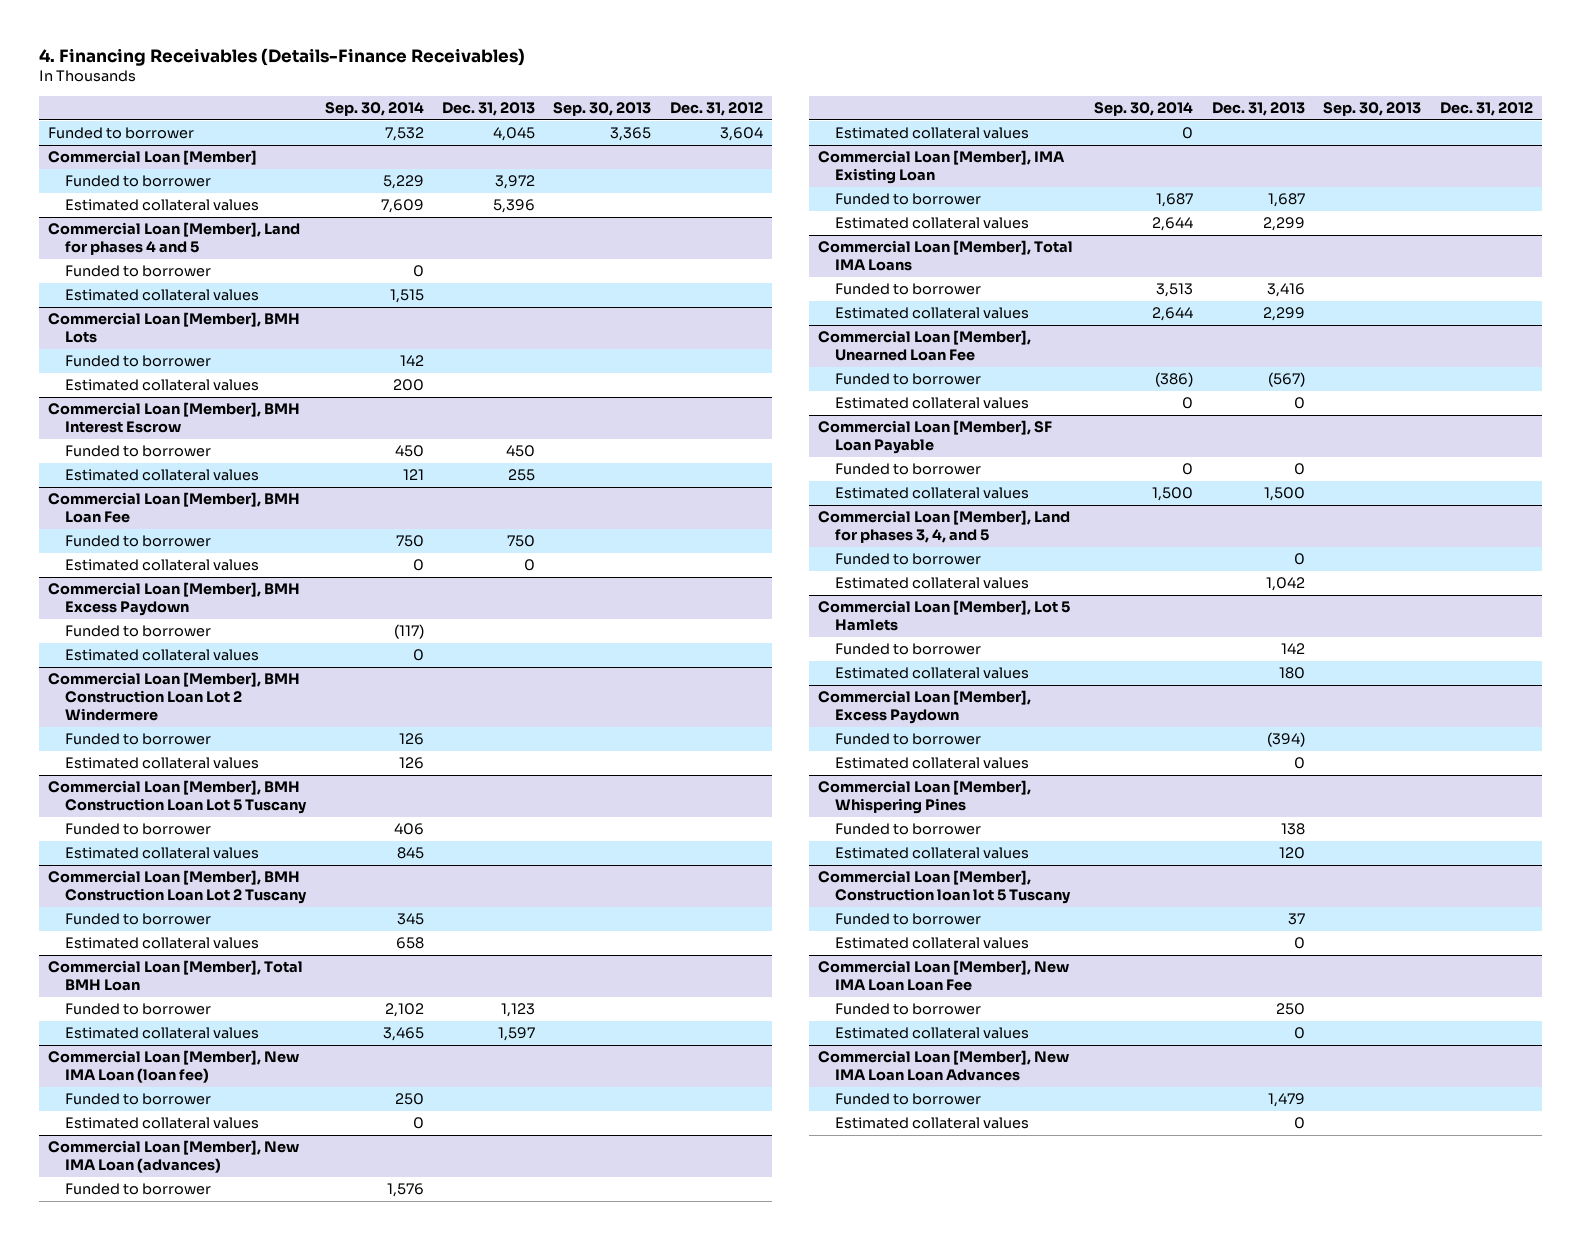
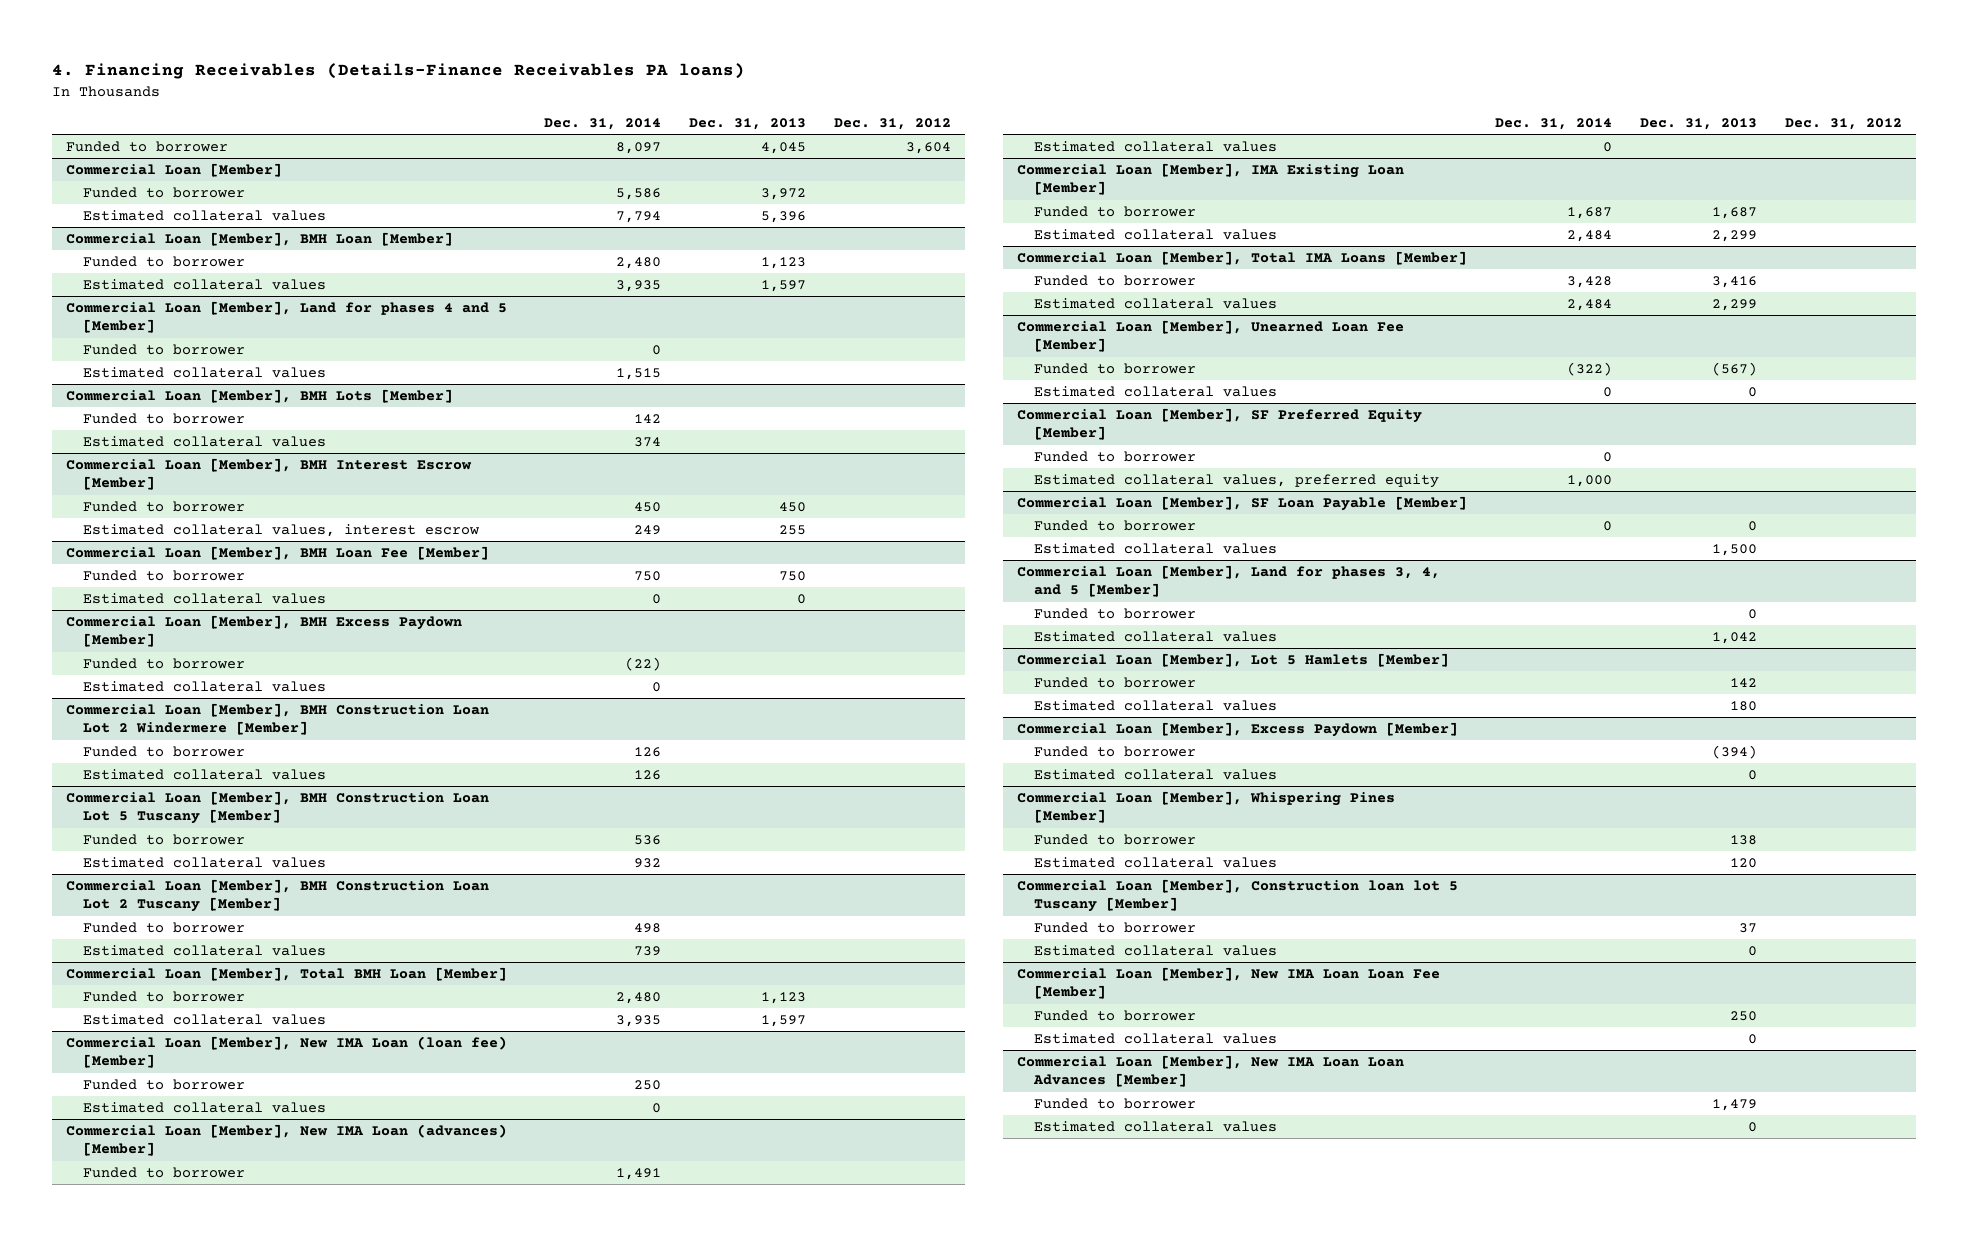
- 4. Financing Receivables (Details-Finance Receivables)
+ 4. Financing Receivables (Details-Finance Receivables PA loans)
- | Sep. 30, 2014 | Dec. 31, 2013 | Sep. 30, 2013 | Dec. 31, 2012
+ | Dec. 31, 2014 | Dec. 31, 2013 | Dec. 31, 2012
- Commercial Loan [Member], Land for phases 4 and 5
+ Commercial Loan [Member], BMH Loan [Member]
+ Funded to borrower | 2,480 | 1,123 |
+ Estimated collateral values | 3,935 | 1,597 |
+ Commercial Loan [Member], Land for phases 4 and 5 [Member]
- Commercial Loan [Member], BMH Lots
+ Commercial Loan [Member], BMH Lots [Member]
- Commercial Loan [Member], BMH Interest Escrow
+ Commercial Loan [Member], BMH Interest Escrow [Member]
- Estimated collateral values | 121 | 255 | |
- Commercial Loan [Member], BMH Loan Fee
+ Estimated collateral values, interest escrow | 249 | 255 |
+ Commercial Loan [Member], BMH Loan Fee [Member]
- Commercial Loan [Member], BMH Excess Paydown
+ Commercial Loan [Member], BMH Excess Paydown [Member]
- Commercial Loan [Member], BMH Construction Loan Lot 2 Windermere
+ Commercial Loan [Member], BMH Construction Loan Lot 2 Windermere [Member]
- Commercial Loan [Member], BMH Construction Loan Lot 5 Tuscany
+ Commercial Loan [Member], BMH Construction Loan Lot 5 Tuscany [Member]
- Commercial Loan [Member], BMH Construction Loan Lot 2 Tuscany
+ Commercial Loan [Member], BMH Construction Loan Lot 2 Tuscany [Member]
- Commercial Loan [Member], Total BMH Loan
+ Commercial Loan [Member], Total BMH Loan [Member]
- Commercial Loan [Member], New IMA Loan (loan fee)
+ Commercial Loan [Member], New IMA Loan (loan fee) [Member]
- Commercial Loan [Member], New IMA Loan (advances)
+ Commercial Loan [Member], New IMA Loan (advances) [Member]
- Commercial Loan [Member], IMA Existing Loan
+ Commercial Loan [Member], IMA Existing Loan [Member]
- Commercial Loan [Member], Total IMA Loans
+ Commercial Loan [Member], Total IMA Loans [Member]
- Commercial Loan [Member], Unearned Loan Fee
+ Commercial Loan [Member], Unearned Loan Fee [Member]
- Commercial Loan [Member], SF Loan Payable
+ Commercial Loan [Member], SF Preferred Equity [Member]
+ Funded to borrower | 0 | |
+ Estimated collateral values, preferred equity | 1,000 | |
+ Commercial Loan [Member], SF Loan Payable [Member]
- Commercial Loan [Member], Land for phases 3, 4, and 5
+ Commercial Loan [Member], Land for phases 3, 4, and 5 [Member]
- Commercial Loan [Member], Lot 5 Hamlets
+ Commercial Loan [Member], Lot 5 Hamlets [Member]
- Commercial Loan [Member], Excess Paydown
+ Commercial Loan [Member], Excess Paydown [Member]
- Commercial Loan [Member], Whispering Pines
+ Commercial Loan [Member], Whispering Pines [Member]
- Commercial Loan [Member], Construction loan lot 5 Tuscany
+ Commercial Loan [Member], Construction loan lot 5 Tuscany [Member]
- Commercial Loan [Member], New IMA Loan Loan Fee
+ Commercial Loan [Member], New IMA Loan Loan Fee [Member]
- Commercial Loan [Member], New IMA Loan Loan Advances
+ Commercial Loan [Member], New IMA Loan Loan Advances [Member]

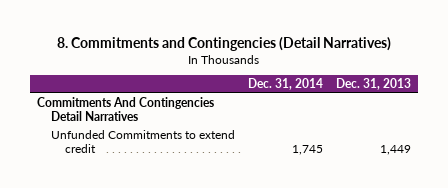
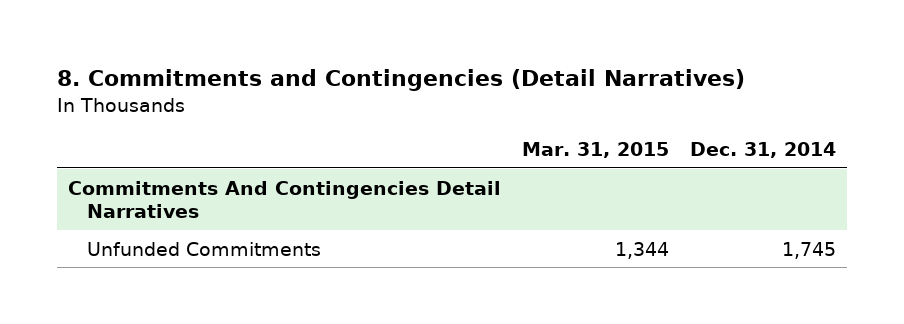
- | Dec. 31, 2014 | Dec. 31, 2013
+ | Mar. 31, 2015 | Dec. 31, 2014
- Unfunded Commitments to extend credit | 1,745 | 1,449
+ Unfunded Commitments | 1,344 | 1,745

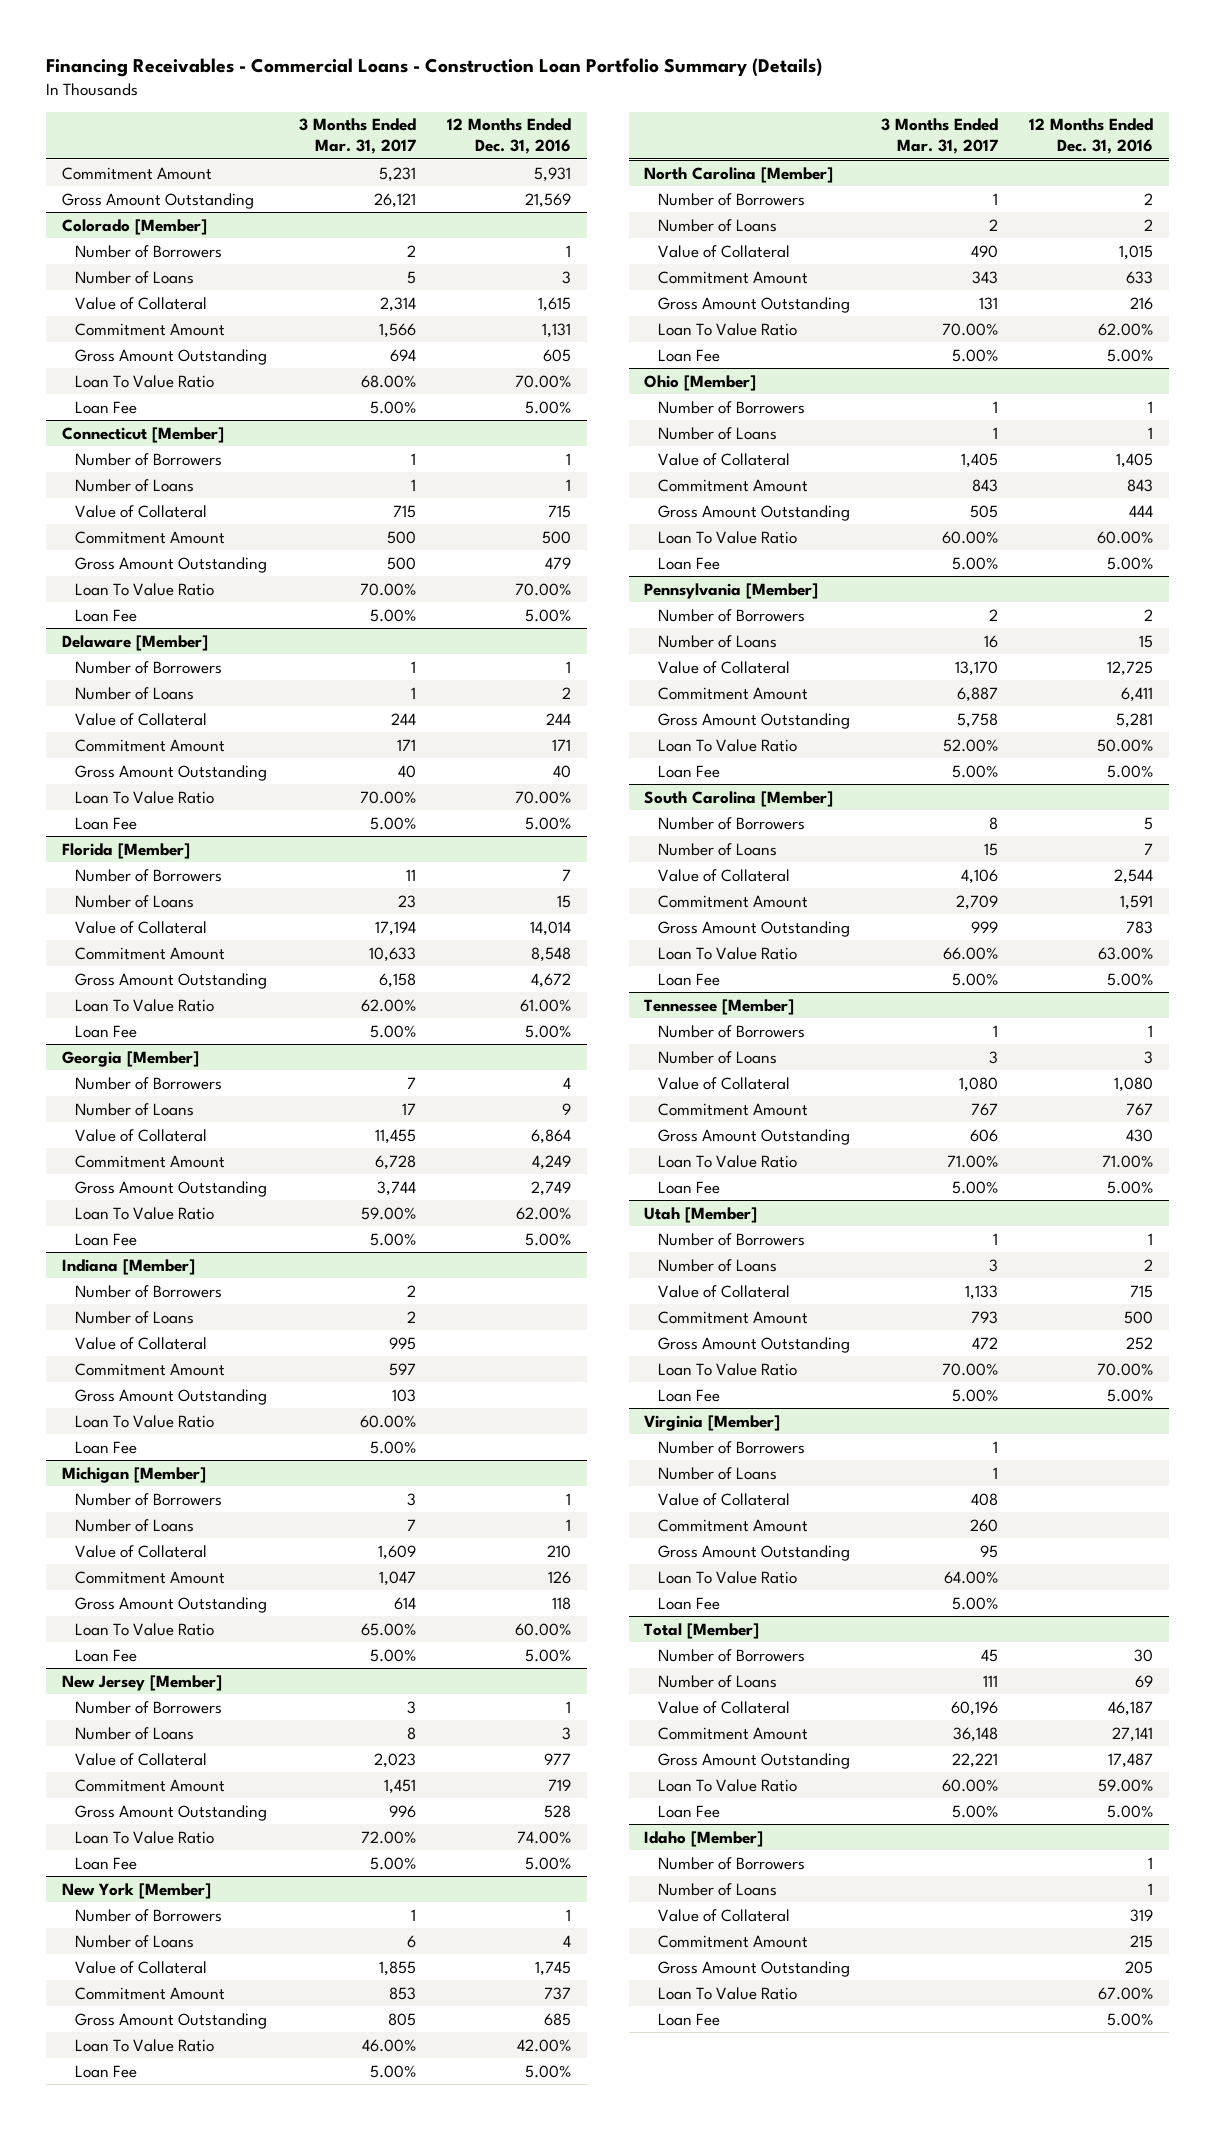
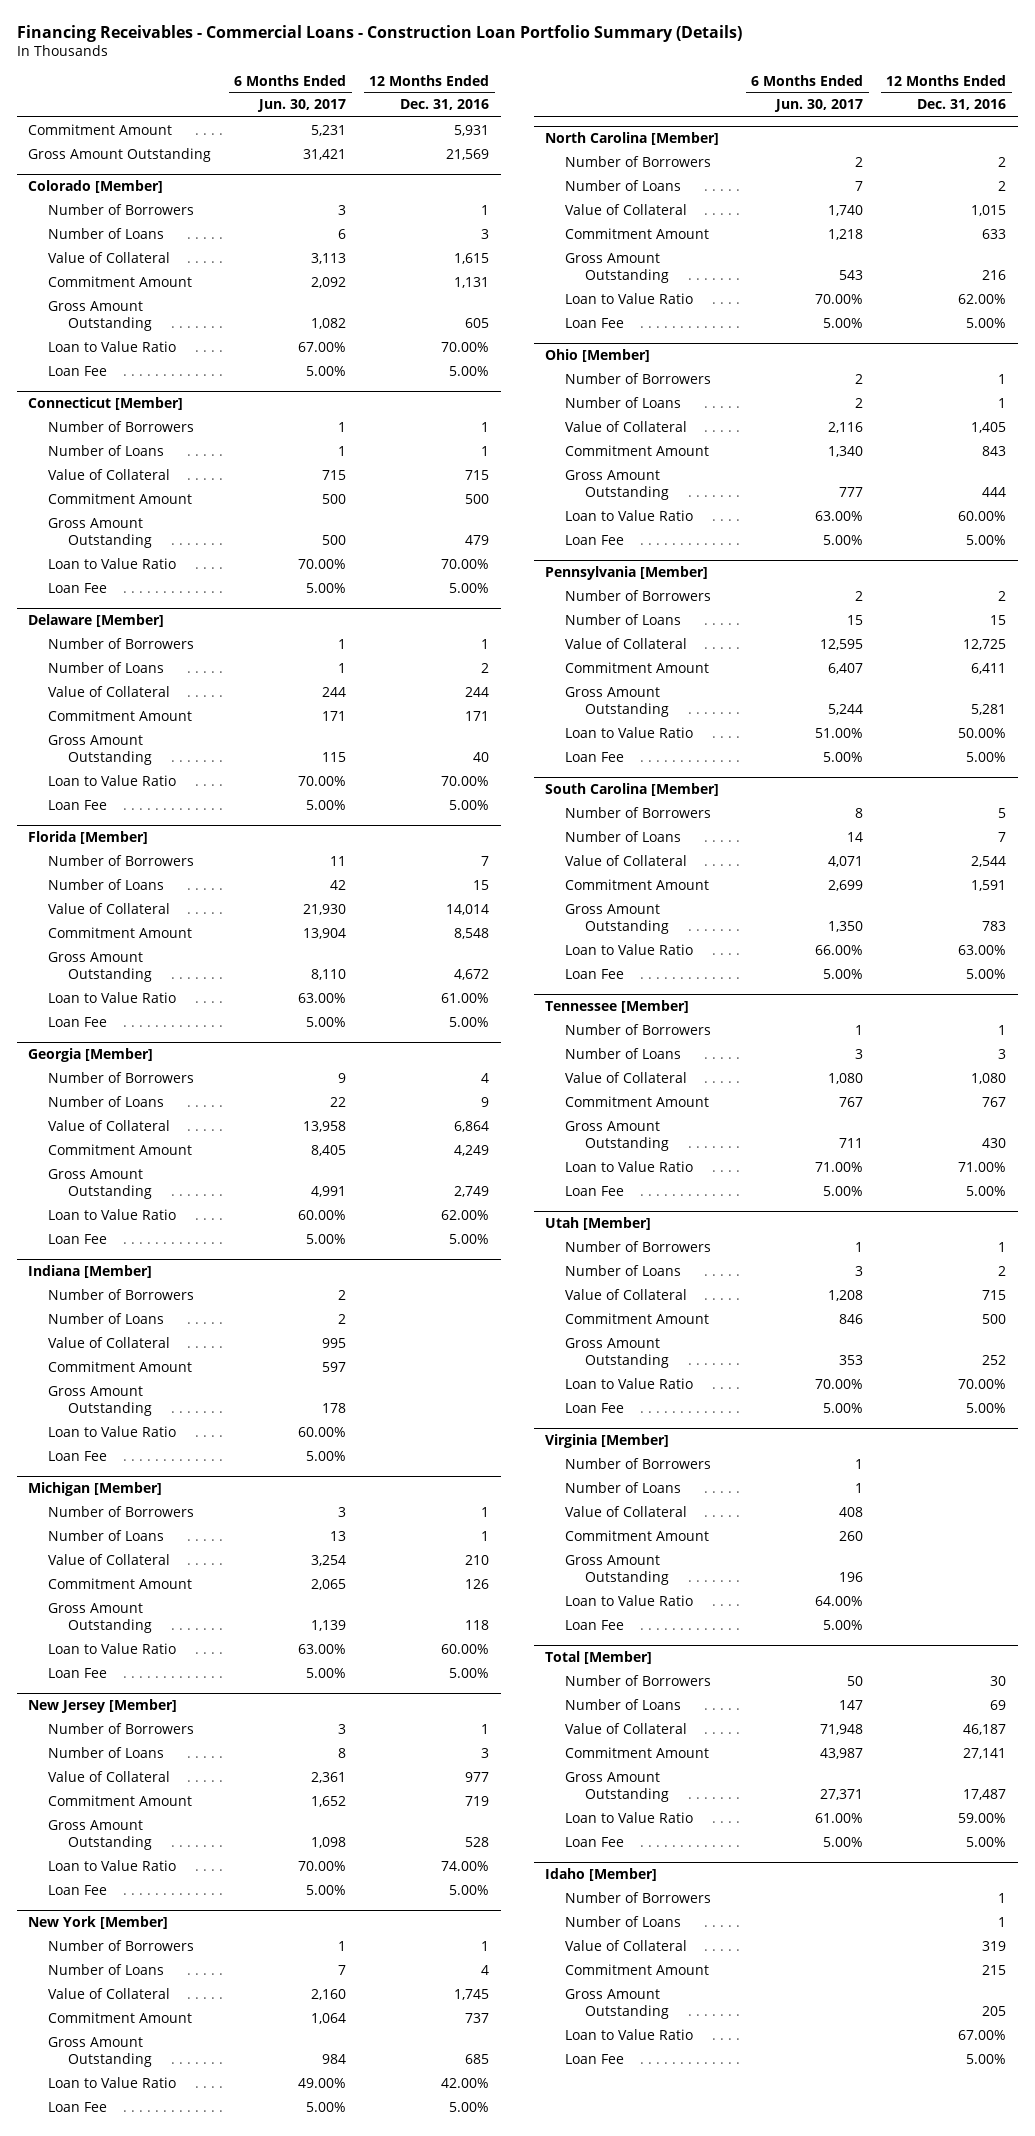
- | 3 Months Ended Mar. 31, 2017 | 12 Months Ended Dec. 31, 2016
+ | 6 Months Ended Jun. 30, 2017 | 12 Months Ended Dec. 31, 2016
@ Colorado [Member]
- Loan To Value Ratio | 68.00% | 70.00%
+ Loan to Value Ratio | 67.00% | 70.00%
@ Connecticut [Member]
- Loan To Value Ratio | 70.00% | 70.00%
+ Loan to Value Ratio | 70.00% | 70.00%
@ Delaware [Member]
- Loan To Value Ratio | 70.00% | 70.00%
+ Loan to Value Ratio | 70.00% | 70.00%
@ Florida [Member]
- Loan To Value Ratio | 62.00% | 61.00%
+ Loan to Value Ratio | 63.00% | 61.00%
@ Georgia [Member]
- Loan To Value Ratio | 59.00% | 62.00%
+ Loan to Value Ratio | 60.00% | 62.00%
@ Indiana [Member]
- Loan To Value Ratio | 60.00% |
+ Loan to Value Ratio | 60.00% |
@ Michigan [Member]
- Loan To Value Ratio | 65.00% | 60.00%
+ Loan to Value Ratio | 63.00% | 60.00%
@ New Jersey [Member]
- Loan To Value Ratio | 72.00% | 74.00%
+ Loan to Value Ratio | 70.00% | 74.00%
@ New York [Member]
- Loan To Value Ratio | 46.00% | 42.00%
+ Loan to Value Ratio | 49.00% | 42.00%
@ North Carolina [Member]
- Loan To Value Ratio | 70.00% | 62.00%
+ Loan to Value Ratio | 70.00% | 62.00%
@ Ohio [Member]
- Loan To Value Ratio | 60.00% | 60.00%
+ Loan to Value Ratio | 63.00% | 60.00%
@ Pennsylvania [Member]
- Loan To Value Ratio | 52.00% | 50.00%
+ Loan to Value Ratio | 51.00% | 50.00%
@ South Carolina [Member]
- Loan To Value Ratio | 66.00% | 63.00%
+ Loan to Value Ratio | 66.00% | 63.00%
@ Tennessee [Member]
- Loan To Value Ratio | 71.00% | 71.00%
+ Loan to Value Ratio | 71.00% | 71.00%
@ Utah [Member]
- Loan To Value Ratio | 70.00% | 70.00%
+ Loan to Value Ratio | 70.00% | 70.00%
@ Virginia [Member]
- Loan To Value Ratio | 64.00% |
+ Loan to Value Ratio | 64.00% |
@ Total [Member]
- Loan To Value Ratio | 60.00% | 59.00%
+ Loan to Value Ratio | 61.00% | 59.00%
@ Idaho [Member]
- Loan To Value Ratio | | 67.00%
+ Loan to Value Ratio | | 67.00%

